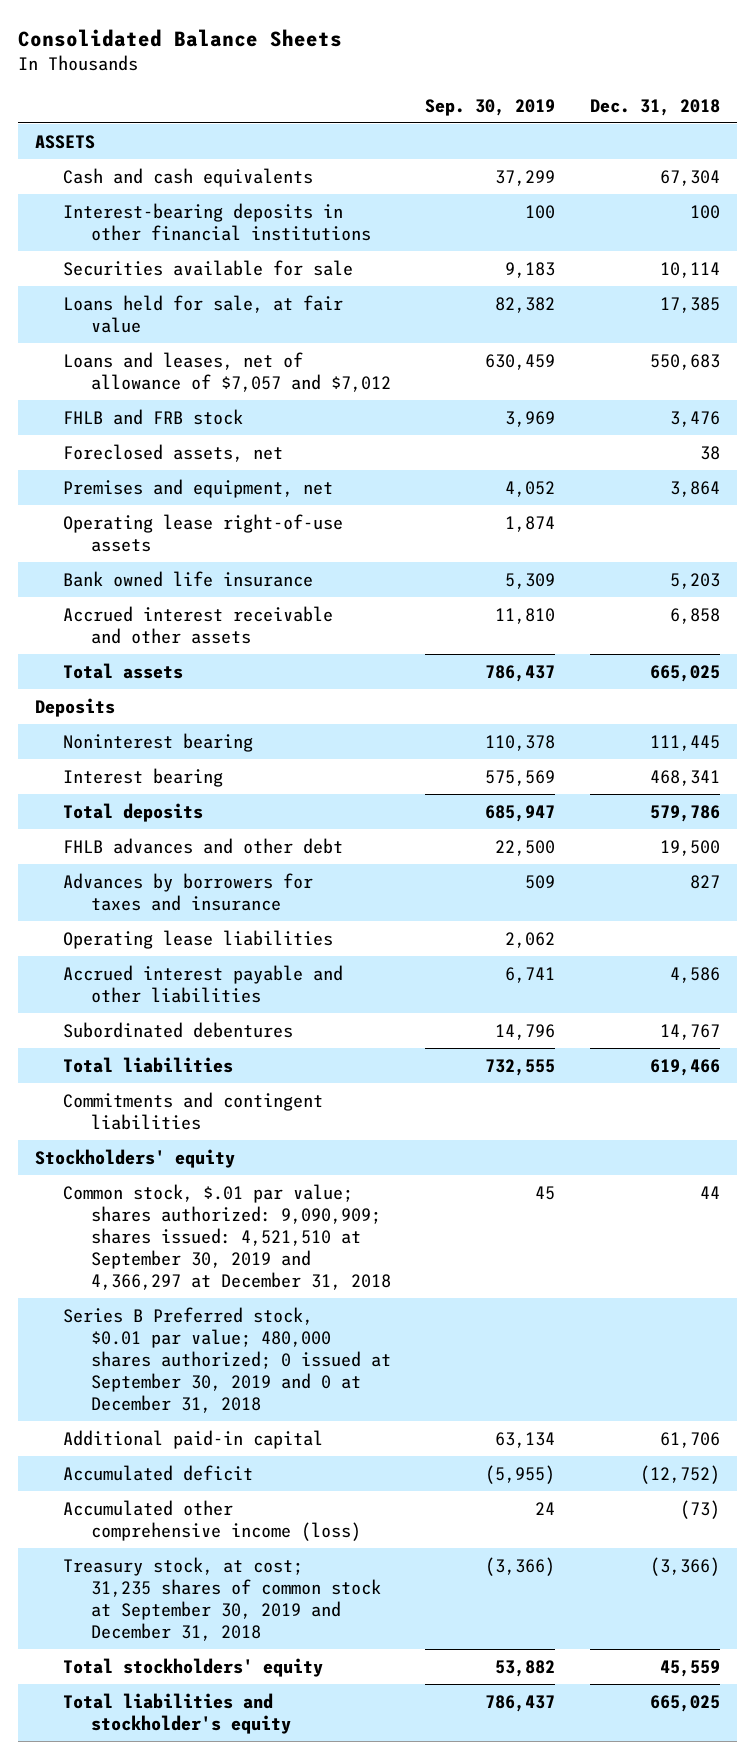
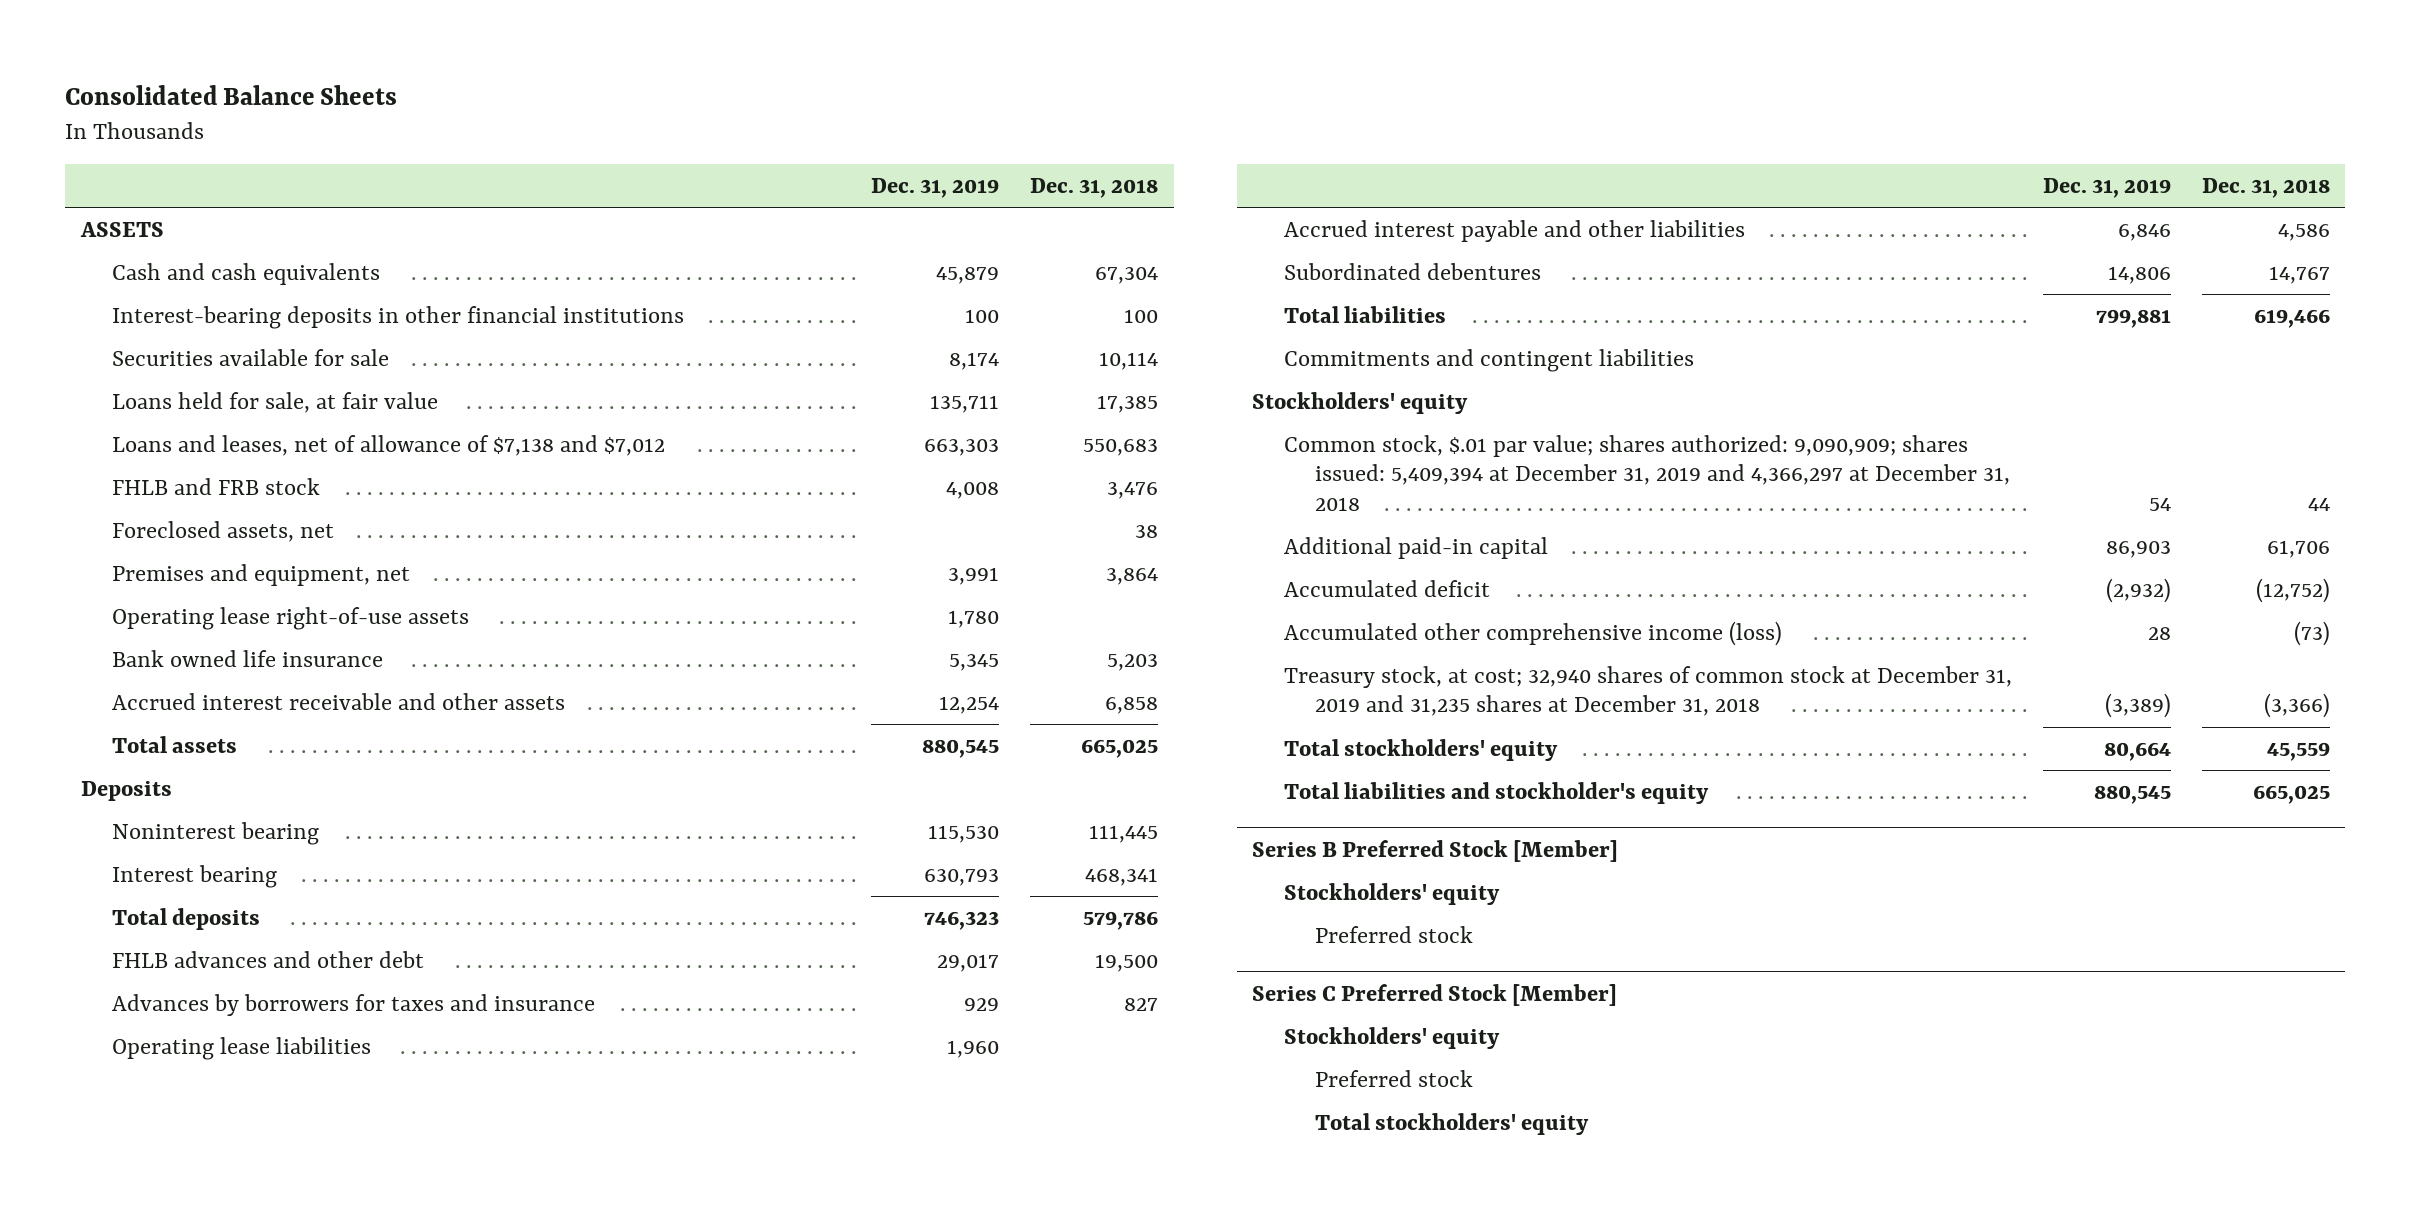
- | Sep. 30, 2019 | Dec. 31, 2018
+ | Dec. 31, 2019 | Dec. 31, 2018
- Loans and leases, net of allowance of $7,057 and $7,012 | 630,459 | 550,683
+ Loans and leases, net of allowance of $7,138 and $7,012 | 663,303 | 550,683
- Common stock, $.01 par value; shares authorized: 9,090,909; shares issued: 4,521,510 at September 30, 2019 and 4,366,297 at December 31, 2018 | 45 | 44
- Series B Preferred stock, $0.01 par value; 480,000 shares authorized; 0 issued at September 30, 2019 and 0 at December 31, 2018
+ Common stock, $.01 par value; shares authorized: 9,090,909; shares issued: 5,409,394 at December 31, 2019 and 4,366,297 at December 31, 2018 | 54 | 44
- Treasury stock, at cost; 31,235 shares of common stock at September 30, 2019 and December 31, 2018 | (3,366) | (3,366)
+ Treasury stock, at cost; 32,940 shares of common stock at December 31, 2019 and 31,235 shares at December 31, 2018 | (3,389) | (3,366)
+ Series B Preferred Stock [Member]
+ Stockholders' equity
+ Preferred stock
+ Series C Preferred Stock [Member]
+ Stockholders' equity
+ Preferred stock
+ Total stockholders' equity

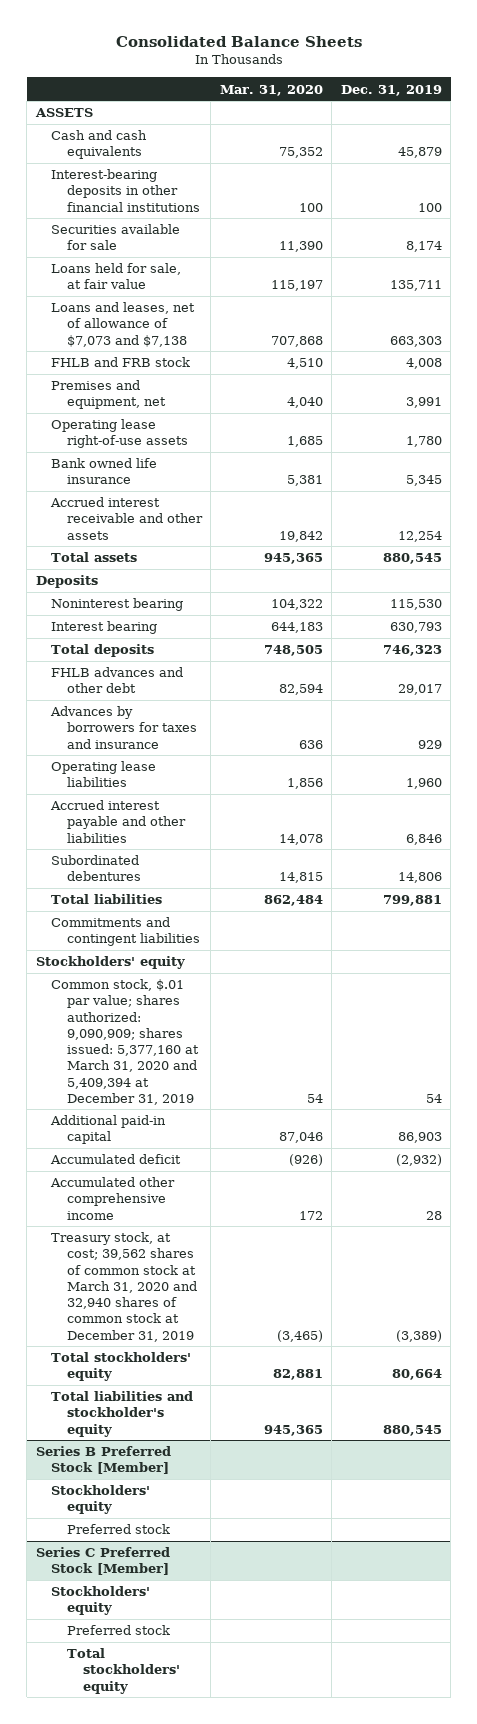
- | Dec. 31, 2019 | Dec. 31, 2018
+ | Mar. 31, 2020 | Dec. 31, 2019
- Loans and leases, net of allowance of $7,138 and $7,012 | 663,303 | 550,683
+ Loans and leases, net of allowance of $7,073 and $7,138 | 707,868 | 663,303
- Foreclosed assets, net | | 38
- Common stock, $.01 par value; shares authorized: 9,090,909; shares issued: 5,409,394 at December 31, 2019 and 4,366,297 at December 31, 2018 | 54 | 44
+ Common stock, $.01 par value; shares authorized: 9,090,909; shares issued: 5,377,160 at March 31, 2020 and 5,409,394 at December 31, 2019 | 54 | 54
- Accumulated other comprehensive income (loss) | 28 | (73)
- Treasury stock, at cost; 32,940 shares of common stock at December 31, 2019 and 31,235 shares at December 31, 2018 | (3,389) | (3,366)
+ Accumulated other comprehensive income | 172 | 28
+ Treasury stock, at cost; 39,562 shares of common stock at March 31, 2020 and 32,940 shares of common stock at December 31, 2019 | (3,465) | (3,389)

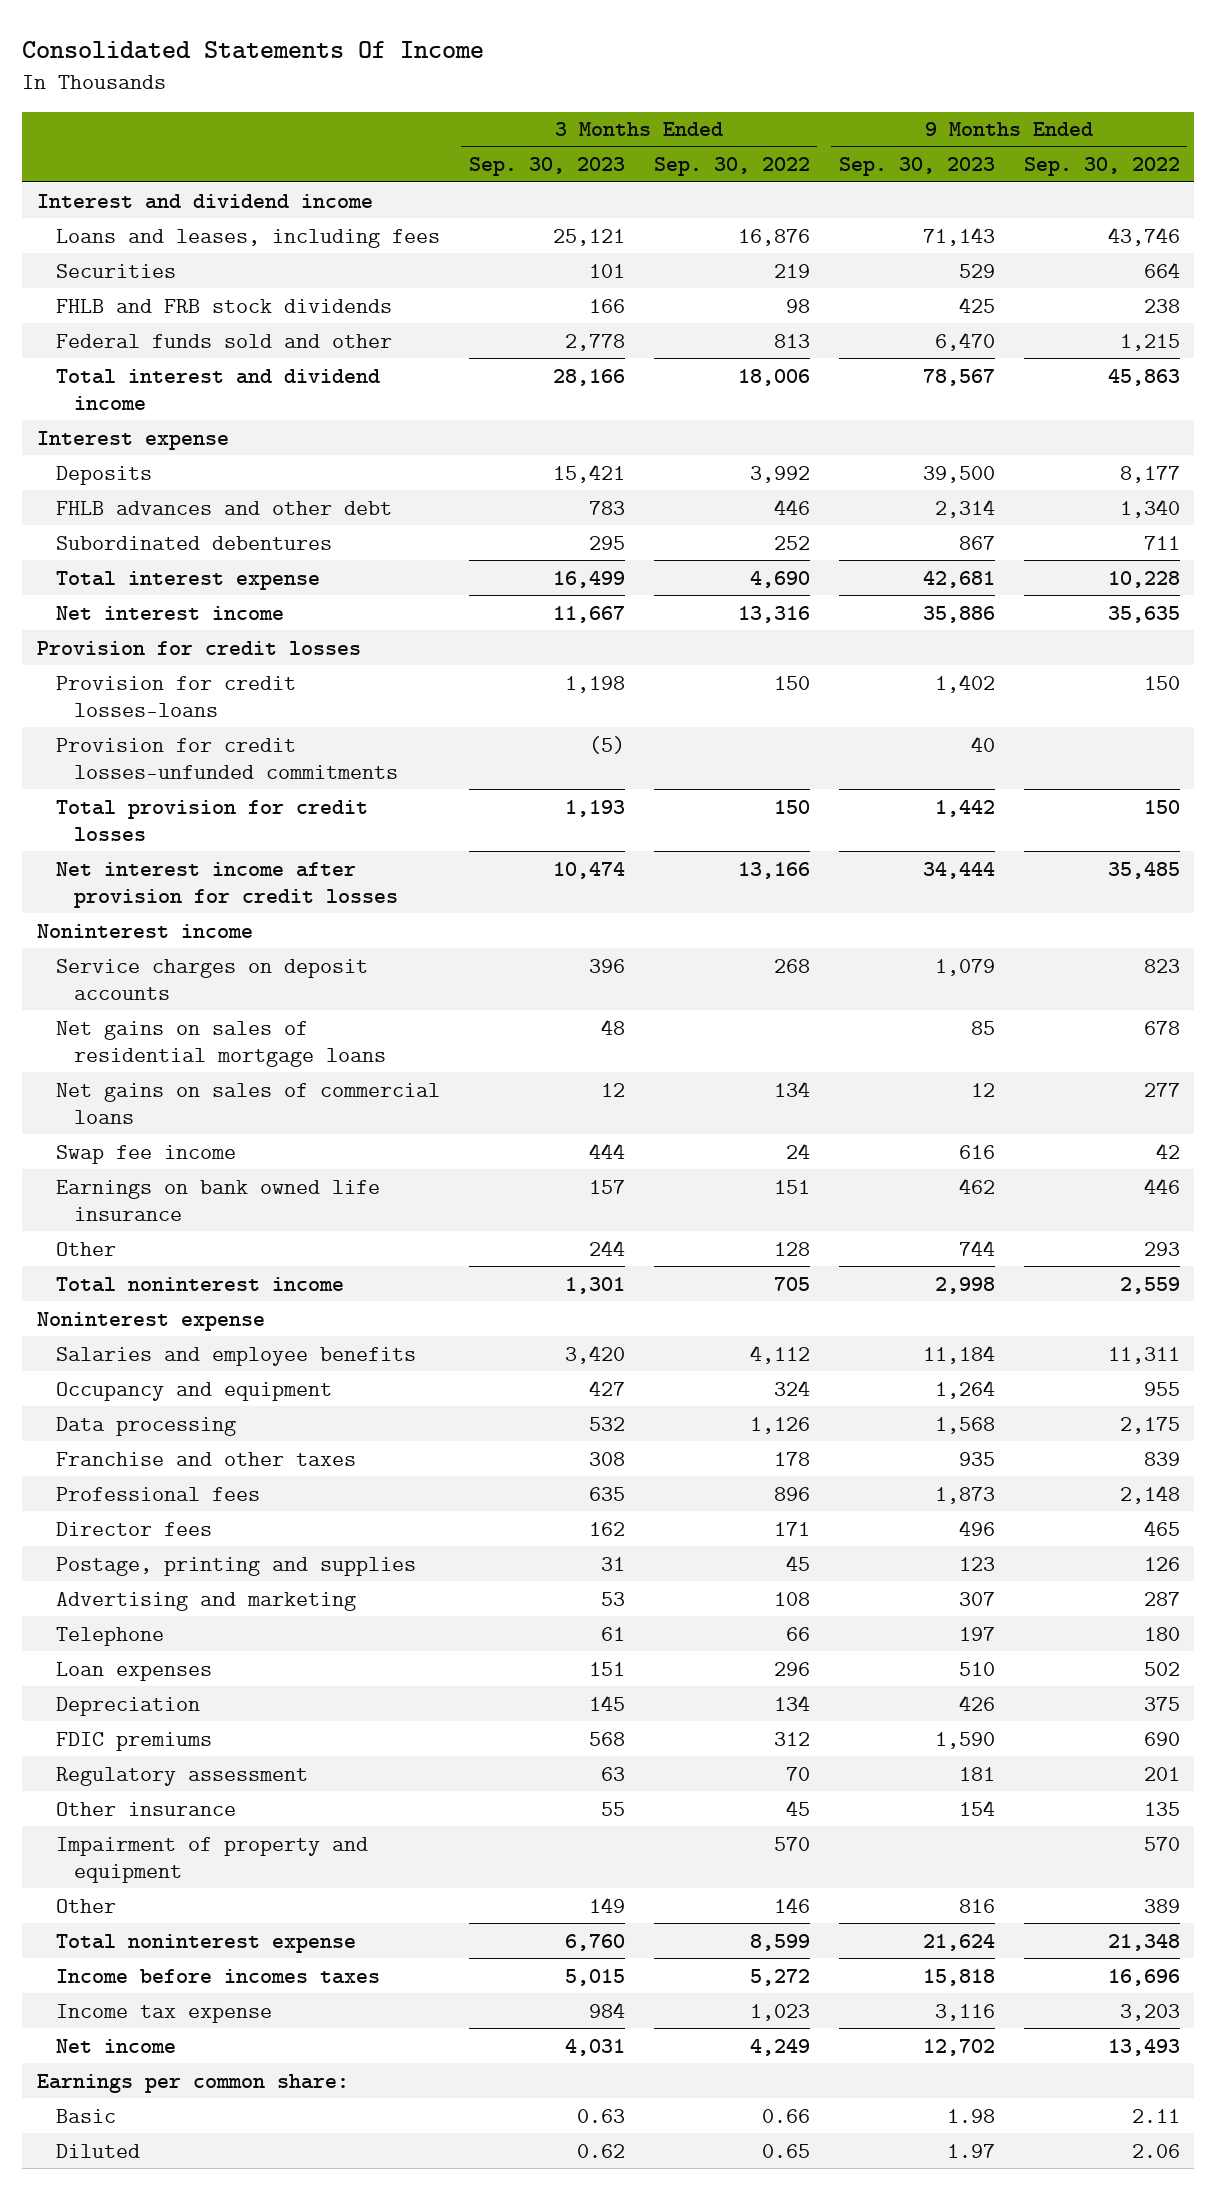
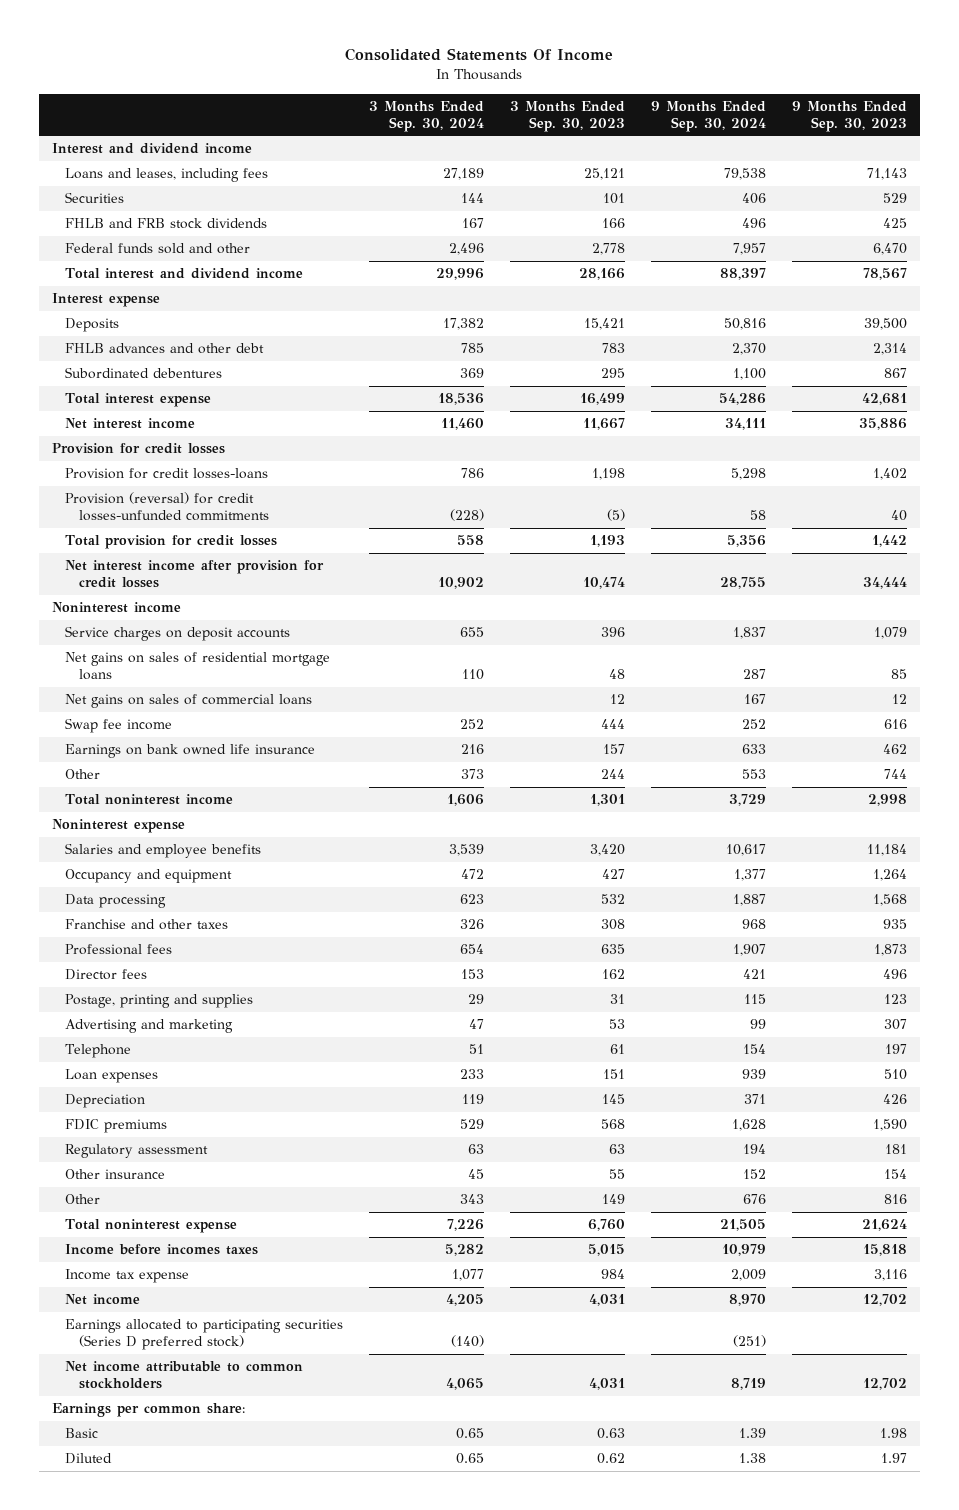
- | 3 Months Ended Sep. 30, 2023 | 3 Months Ended Sep. 30, 2022 | 9 Months Ended Sep. 30, 2023 | 9 Months Ended Sep. 30, 2022
+ | 3 Months Ended Sep. 30, 2024 | 3 Months Ended Sep. 30, 2023 | 9 Months Ended Sep. 30, 2024 | 9 Months Ended Sep. 30, 2023
- Provision for credit losses-unfunded commitments | (5) | | 40 |
+ Provision (reversal) for credit losses-unfunded commitments | (228) | (5) | 58 | 40
- Impairment of property and equipment | | 570 | | 570
+ Earnings allocated to participating securities (Series D preferred stock) | (140) | | (251) |
+ Net income attributable to common stockholders | 4,065 | 4,031 | 8,719 | 12,702

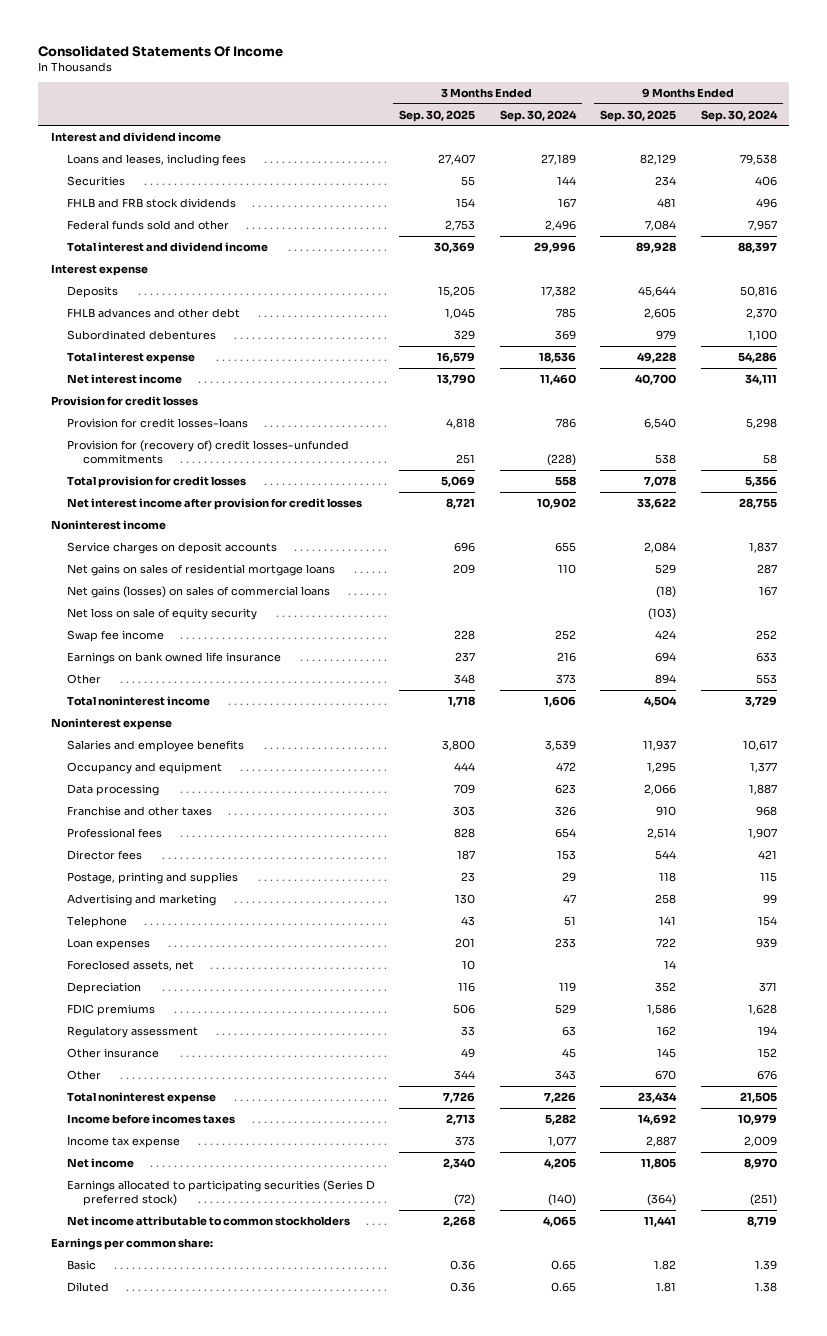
- | 3 Months Ended Sep. 30, 2024 | 3 Months Ended Sep. 30, 2023 | 9 Months Ended Sep. 30, 2024 | 9 Months Ended Sep. 30, 2023
+ | 3 Months Ended Sep. 30, 2025 | 3 Months Ended Sep. 30, 2024 | 9 Months Ended Sep. 30, 2025 | 9 Months Ended Sep. 30, 2024
- Provision (reversal) for credit losses-unfunded commitments | (228) | (5) | 58 | 40
+ Provision for (recovery of) credit losses-unfunded commitments | 251 | (228) | 538 | 58
- Net gains on sales of commercial loans | | 12 | 167 | 12
+ Net gains (losses) on sales of commercial loans | | | (18) | 167
+ Net loss on sale of equity security | | | (103) |
+ Foreclosed assets, net | 10 | | 14 |

